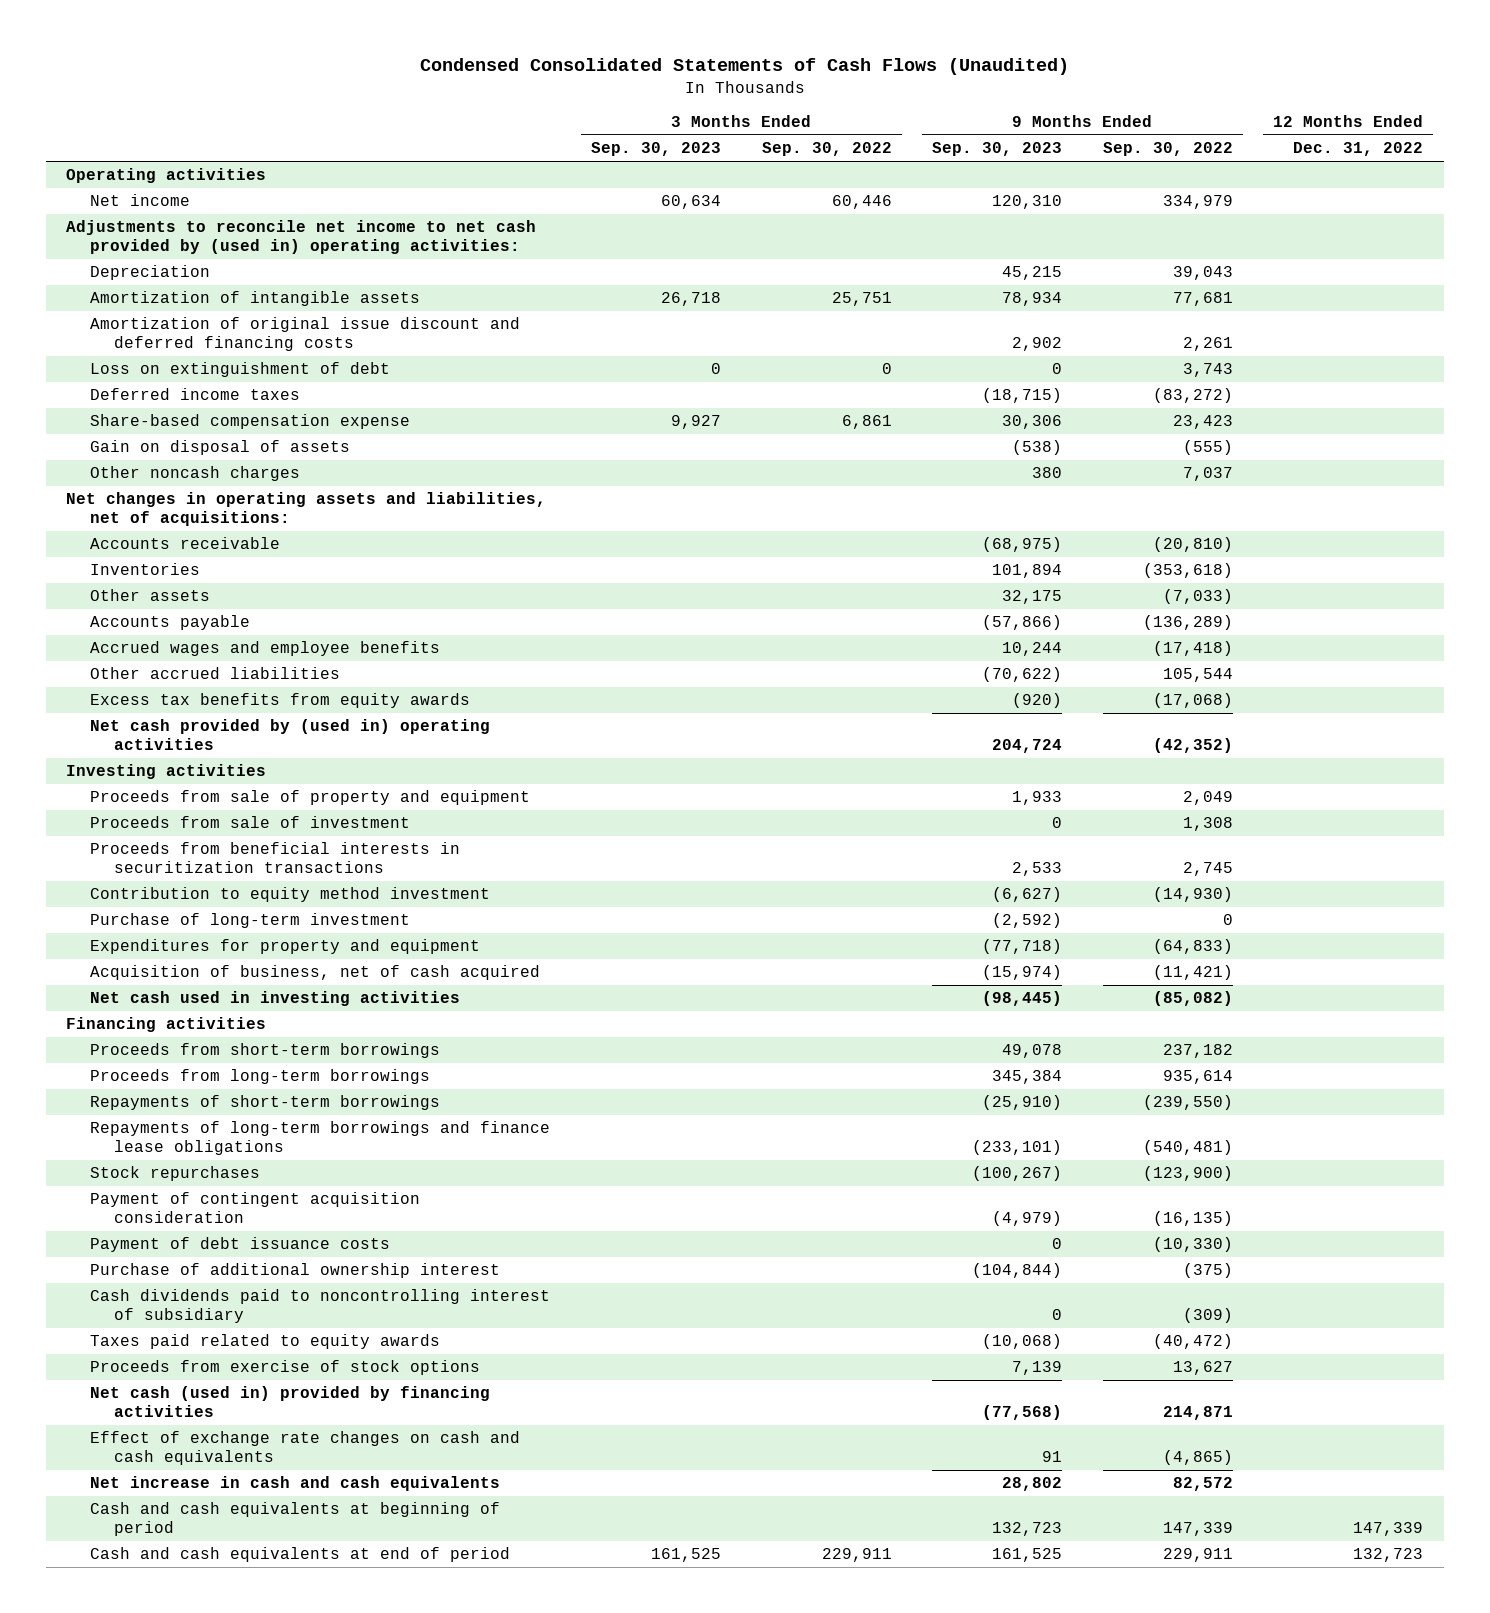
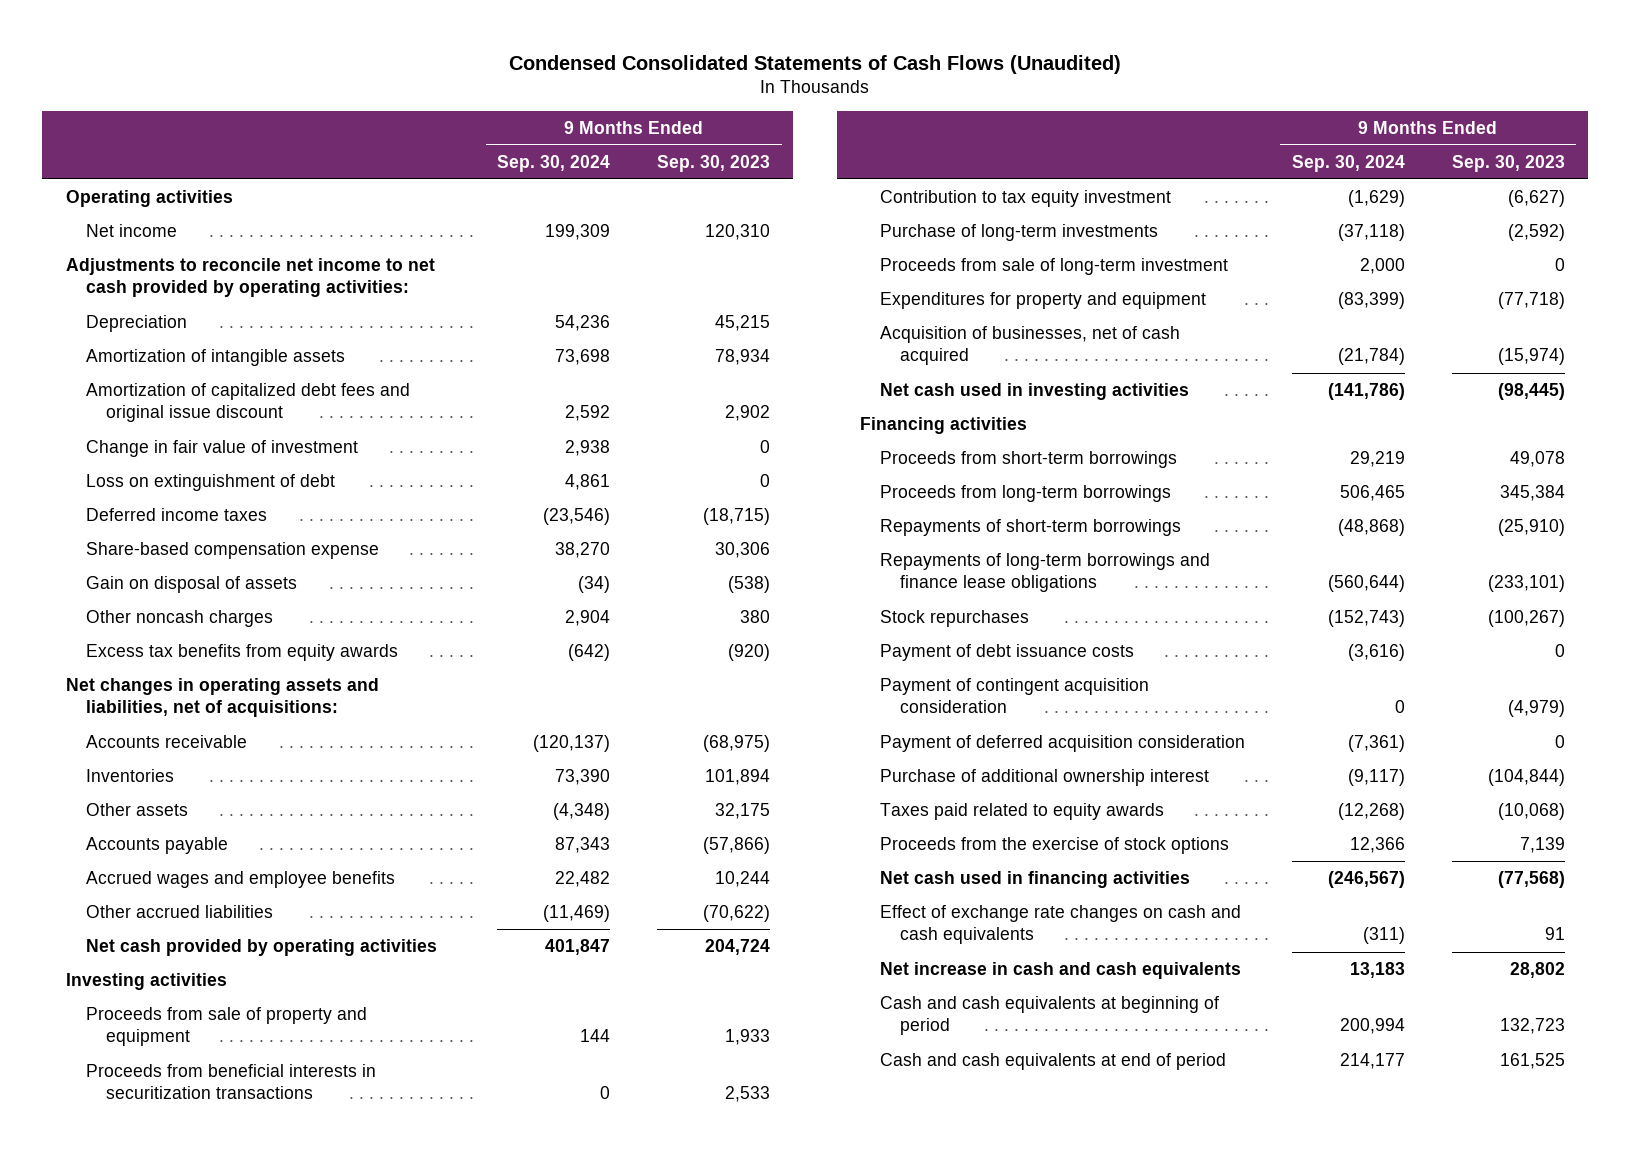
- | 3 Months Ended Sep. 30, 2023 | 3 Months Ended Sep. 30, 2022 | 9 Months Ended Sep. 30, 2023 | 9 Months Ended Sep. 30, 2022 | 12 Months Ended Dec. 31, 2022
+ | 9 Months Ended Sep. 30, 2024 | 9 Months Ended Sep. 30, 2023
- Adjustments to reconcile net income to net cash provided by (used in) operating activities:
+ Adjustments to reconcile net income to net cash provided by operating activities:
- Amortization of original issue discount and deferred financing costs | | | 2,902 | 2,261 |
+ Amortization of capitalized debt fees and original issue discount | 2,592 | 2,902
+ Change in fair value of investment | 2,938 | 0
moved up: Excess tax benefits from equity awards | (642) | (920)
- Net cash provided by (used in) operating activities | | | 204,724 | (42,352) |
+ Net cash provided by operating activities | 401,847 | 204,724
- Proceeds from sale of investment | | | 0 | 1,308 |
- Contribution to equity method investment | | | (6,627) | (14,930) |
- Purchase of long-term investment | | | (2,592) | 0 |
+ Contribution to tax equity investment | (1,629) | (6,627)
+ Purchase of long-term investments | (37,118) | (2,592)
+ Proceeds from sale of long-term investment | 2,000 | 0
- Acquisition of business, net of cash acquired | | | (15,974) | (11,421) |
+ Acquisition of businesses, net of cash acquired | (21,784) | (15,974)
moved down: Payment of contingent acquisition consideration | 0 | (4,979)
+ Payment of deferred acquisition consideration | (7,361) | 0
- Cash dividends paid to noncontrolling interest of subsidiary | | | 0 | (309) |
- Proceeds from exercise of stock options | | | 7,139 | 13,627 |
- Net cash (used in) provided by financing activities | | | (77,568) | 214,871 |
+ Proceeds from the exercise of stock options | 12,366 | 7,139
+ Net cash used in financing activities | (246,567) | (77,568)

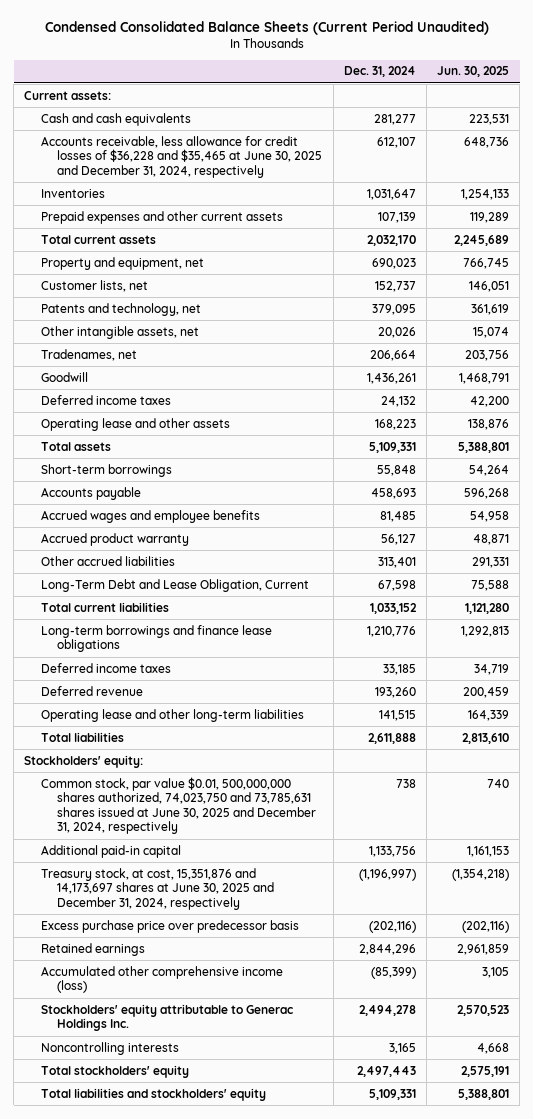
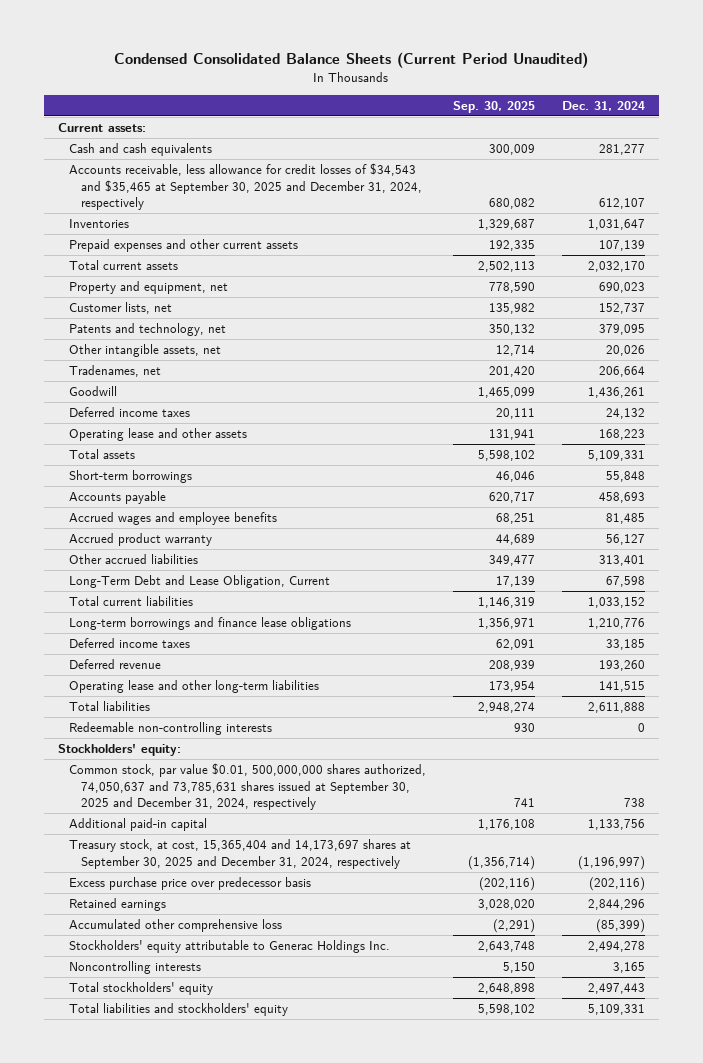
- | Dec. 31, 2024 | Jun. 30, 2025
+ | Sep. 30, 2025 | Dec. 31, 2024
- Accounts receivable, less allowance for credit losses of $36,228 and $35,465 at June 30, 2025 and December 31, 2024, respectively | 612,107 | 648,736
+ Accounts receivable, less allowance for credit losses of $34,543 and $35,465 at September 30, 2025 and December 31, 2024, respectively | 680,082 | 612,107
+ Redeemable non-controlling interests | 930 | 0
- Common stock, par value $0.01, 500,000,000 shares authorized, 74,023,750 and 73,785,631 shares issued at June 30, 2025 and December 31, 2024, respectively | 738 | 740
+ Common stock, par value $0.01, 500,000,000 shares authorized, 74,050,637 and 73,785,631 shares issued at September 30, 2025 and December 31, 2024, respectively | 741 | 738
- Treasury stock, at cost, 15,351,876 and 14,173,697 shares at June 30, 2025 and December 31, 2024, respectively | (1,196,997) | (1,354,218)
+ Treasury stock, at cost, 15,365,404 and 14,173,697 shares at September 30, 2025 and December 31, 2024, respectively | (1,356,714) | (1,196,997)
- Accumulated other comprehensive income (loss) | (85,399) | 3,105
+ Accumulated other comprehensive loss | (2,291) | (85,399)

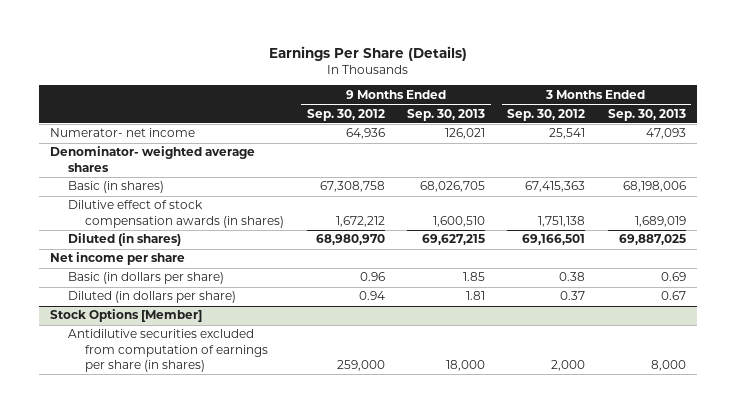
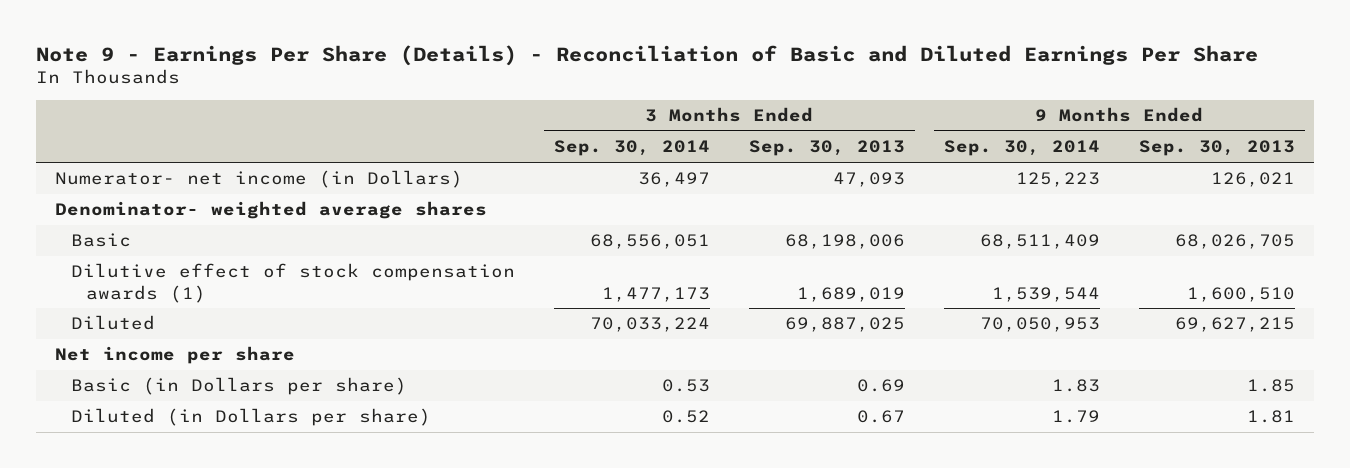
- Earnings Per Share (Details)
+ Note 9 - Earnings Per Share (Details) - Reconciliation of Basic and Diluted Earnings Per Share
- | 9 Months Ended Sep. 30, 2012 | 9 Months Ended Sep. 30, 2013 | 3 Months Ended Sep. 30, 2012 | 3 Months Ended Sep. 30, 2013
+ | 3 Months Ended Sep. 30, 2014 | 3 Months Ended Sep. 30, 2013 | 9 Months Ended Sep. 30, 2014 | 9 Months Ended Sep. 30, 2013
- Numerator- net income | 64,936 | 126,021 | 25,541 | 47,093
+ Numerator- net income (in Dollars) | 36,497 | 47,093 | 125,223 | 126,021
- Basic (in shares) | 67,308,758 | 68,026,705 | 67,415,363 | 68,198,006
- Dilutive effect of stock compensation awards (in shares) | 1,672,212 | 1,600,510 | 1,751,138 | 1,689,019
- Diluted (in shares) | 68,980,970 | 69,627,215 | 69,166,501 | 69,887,025
+ Basic | 68,556,051 | 68,198,006 | 68,511,409 | 68,026,705
+ Dilutive effect of stock compensation awards (1) | 1,477,173 | 1,689,019 | 1,539,544 | 1,600,510
+ Diluted | 70,033,224 | 69,887,025 | 70,050,953 | 69,627,215
- Basic (in dollars per share) | 0.96 | 1.85 | 0.38 | 0.69
- Diluted (in dollars per share) | 0.94 | 1.81 | 0.37 | 0.67
- Stock Options [Member]
- Antidilutive securities excluded from computation of earnings per share (in shares) | 259,000 | 18,000 | 2,000 | 8,000
+ Basic (in Dollars per share) | 0.53 | 0.69 | 1.83 | 1.85
+ Diluted (in Dollars per share) | 0.52 | 0.67 | 1.79 | 1.81

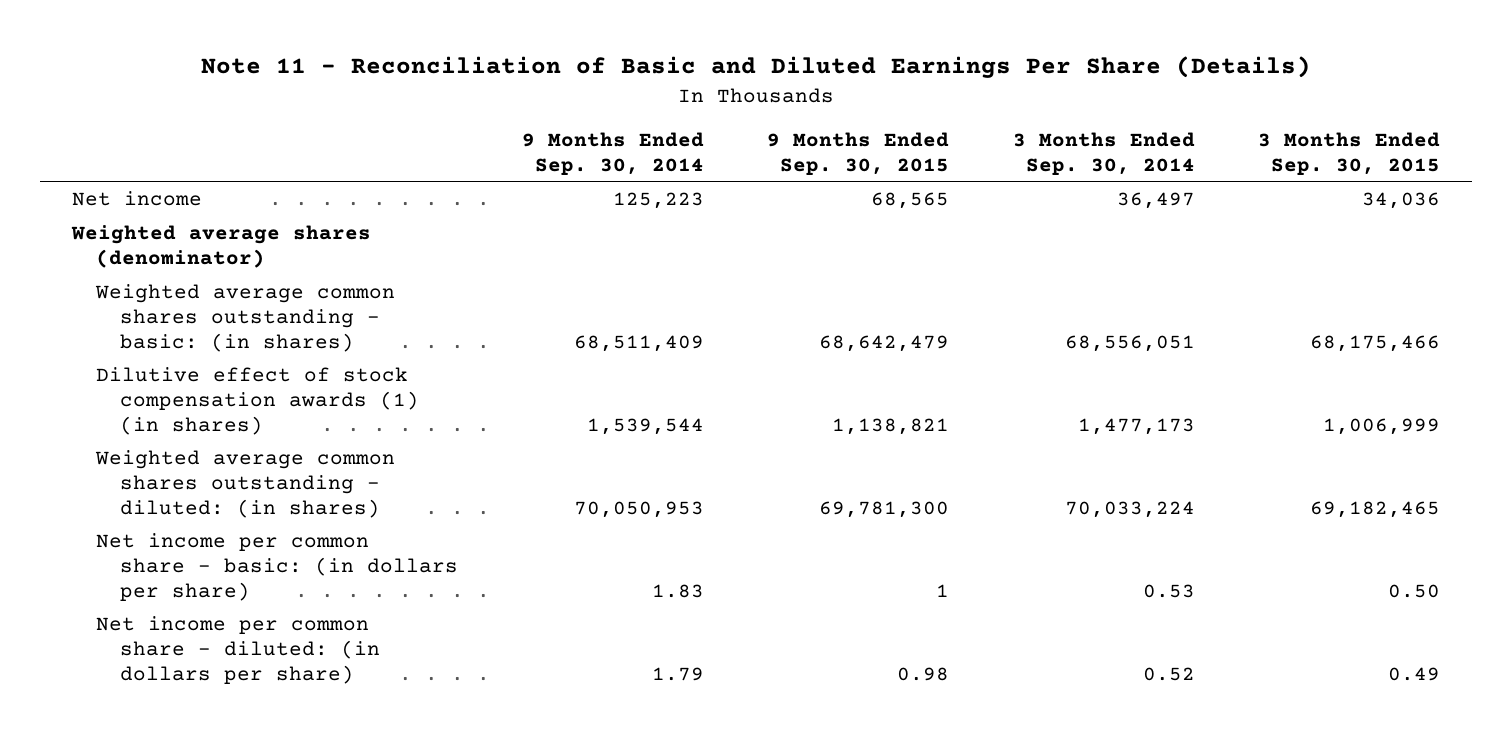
- Note 9 - Earnings Per Share (Details) - Reconciliation of Basic and Diluted Earnings Per Share
+ Note 11 - Reconciliation of Basic and Diluted Earnings Per Share (Details)
- | 3 Months Ended Sep. 30, 2014 | 3 Months Ended Sep. 30, 2013 | 9 Months Ended Sep. 30, 2014 | 9 Months Ended Sep. 30, 2013
+ | 9 Months Ended Sep. 30, 2014 | 9 Months Ended Sep. 30, 2015 | 3 Months Ended Sep. 30, 2014 | 3 Months Ended Sep. 30, 2015
- Numerator- net income (in Dollars) | 36,497 | 47,093 | 125,223 | 126,021
- Denominator- weighted average shares
- Basic | 68,556,051 | 68,198,006 | 68,511,409 | 68,026,705
- Dilutive effect of stock compensation awards (1) | 1,477,173 | 1,689,019 | 1,539,544 | 1,600,510
- Diluted | 70,033,224 | 69,887,025 | 70,050,953 | 69,627,215
- Net income per share
- Basic (in Dollars per share) | 0.53 | 0.69 | 1.83 | 1.85
- Diluted (in Dollars per share) | 0.52 | 0.67 | 1.79 | 1.81
+ Net income | 125,223 | 68,565 | 36,497 | 34,036
+ Weighted average shares (denominator)
+ Weighted average common shares outstanding - basic: (in shares) | 68,511,409 | 68,642,479 | 68,556,051 | 68,175,466
+ Dilutive effect of stock compensation awards (1) (in shares) | 1,539,544 | 1,138,821 | 1,477,173 | 1,006,999
+ Weighted average common shares outstanding - diluted: (in shares) | 70,050,953 | 69,781,300 | 70,033,224 | 69,182,465
+ Net income per common share - basic: (in dollars per share) | 1.83 | 1 | 0.53 | 0.50
+ Net income per common share - diluted: (in dollars per share) | 1.79 | 0.98 | 0.52 | 0.49

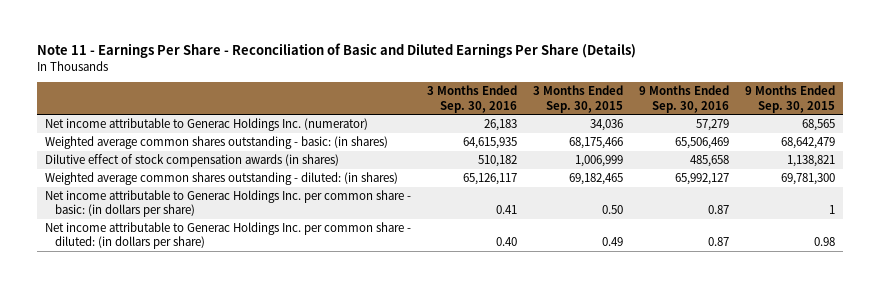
- Note 11 - Reconciliation of Basic and Diluted Earnings Per Share (Details)
+ Note 11 - Earnings Per Share - Reconciliation of Basic and Diluted Earnings Per Share (Details)
- | 9 Months Ended Sep. 30, 2014 | 9 Months Ended Sep. 30, 2015 | 3 Months Ended Sep. 30, 2014 | 3 Months Ended Sep. 30, 2015
+ | 3 Months Ended Sep. 30, 2016 | 3 Months Ended Sep. 30, 2015 | 9 Months Ended Sep. 30, 2016 | 9 Months Ended Sep. 30, 2015
- Net income | 125,223 | 68,565 | 36,497 | 34,036
- Weighted average shares (denominator)
+ Net income attributable to Generac Holdings Inc. (numerator) | 26,183 | 34,036 | 57,279 | 68,565
- Dilutive effect of stock compensation awards (1) (in shares) | 1,539,544 | 1,138,821 | 1,477,173 | 1,006,999
+ Dilutive effect of stock compensation awards (in shares) | 510,182 | 1,006,999 | 485,658 | 1,138,821
- Net income per common share - basic: (in dollars per share) | 1.83 | 1 | 0.53 | 0.50
- Net income per common share - diluted: (in dollars per share) | 1.79 | 0.98 | 0.52 | 0.49
+ Net income attributable to Generac Holdings Inc. per common share - basic: (in dollars per share) | 0.41 | 0.50 | 0.87 | 1
+ Net income attributable to Generac Holdings Inc. per common share - diluted: (in dollars per share) | 0.40 | 0.49 | 0.87 | 0.98

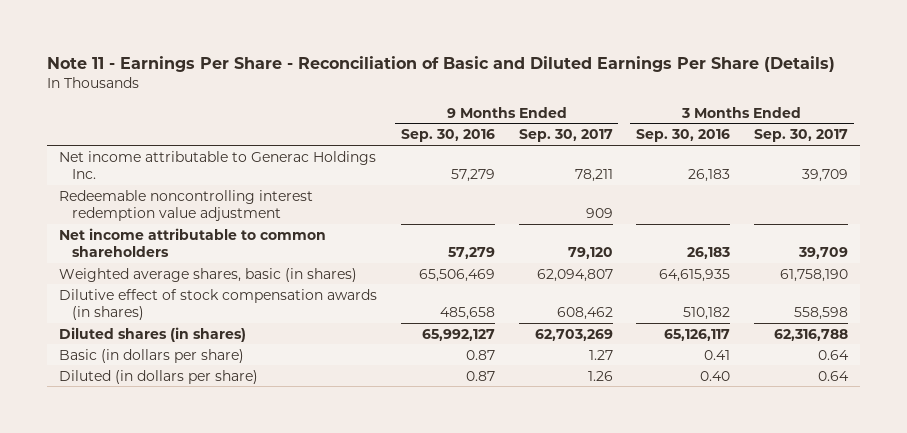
- | 3 Months Ended Sep. 30, 2016 | 3 Months Ended Sep. 30, 2015 | 9 Months Ended Sep. 30, 2016 | 9 Months Ended Sep. 30, 2015
+ | 9 Months Ended Sep. 30, 2016 | 9 Months Ended Sep. 30, 2017 | 3 Months Ended Sep. 30, 2016 | 3 Months Ended Sep. 30, 2017
- Net income attributable to Generac Holdings Inc. (numerator) | 26,183 | 34,036 | 57,279 | 68,565
- Weighted average common shares outstanding - basic: (in shares) | 64,615,935 | 68,175,466 | 65,506,469 | 68,642,479
+ Net income attributable to Generac Holdings Inc. | 57,279 | 78,211 | 26,183 | 39,709
+ Redeemable noncontrolling interest redemption value adjustment | | 909 | |
+ Net income attributable to common shareholders | 57,279 | 79,120 | 26,183 | 39,709
+ Weighted average shares, basic (in shares) | 65,506,469 | 62,094,807 | 64,615,935 | 61,758,190
- Weighted average common shares outstanding - diluted: (in shares) | 65,126,117 | 69,182,465 | 65,992,127 | 69,781,300
- Net income attributable to Generac Holdings Inc. per common share - basic: (in dollars per share) | 0.41 | 0.50 | 0.87 | 1
- Net income attributable to Generac Holdings Inc. per common share - diluted: (in dollars per share) | 0.40 | 0.49 | 0.87 | 0.98
+ Diluted shares (in shares) | 65,992,127 | 62,703,269 | 65,126,117 | 62,316,788
+ Basic (in dollars per share) | 0.87 | 1.27 | 0.41 | 0.64
+ Diluted (in dollars per share) | 0.87 | 1.26 | 0.40 | 0.64

